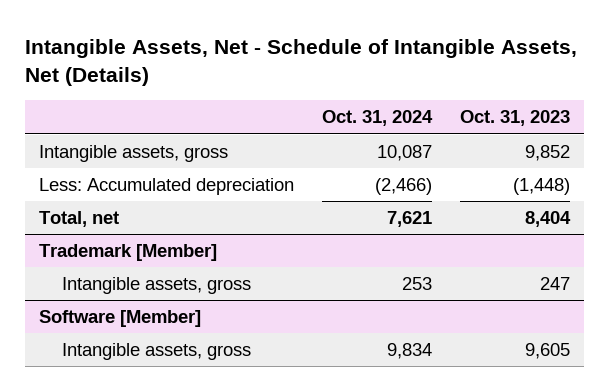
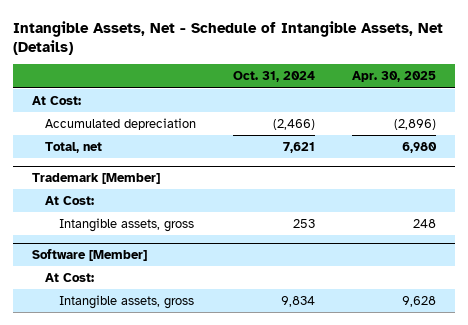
- | Oct. 31, 2024 | Oct. 31, 2023
+ | Oct. 31, 2024 | Apr. 30, 2025
- Intangible assets, gross | 10,087 | 9,852
- Less: Accumulated depreciation | (2,466) | (1,448)
+ At Cost:
+ Accumulated depreciation | (2,466) | (2,896)
@ Trademark [Member]
+ At Cost:
@ Software [Member]
+ At Cost:

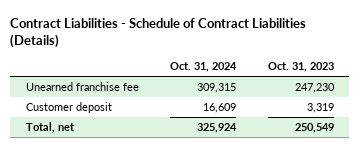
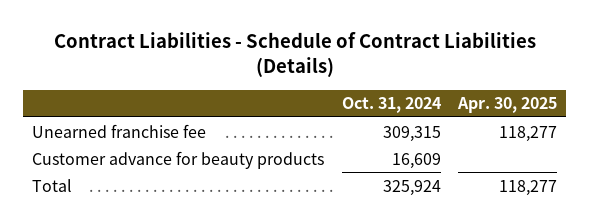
- | Oct. 31, 2024 | Oct. 31, 2023
+ | Oct. 31, 2024 | Apr. 30, 2025
- Customer deposit | 16,609 | 3,319
- Total, net | 325,924 | 250,549
+ Customer advance for beauty products | 16,609 |
+ Total | 325,924 | 118,277

